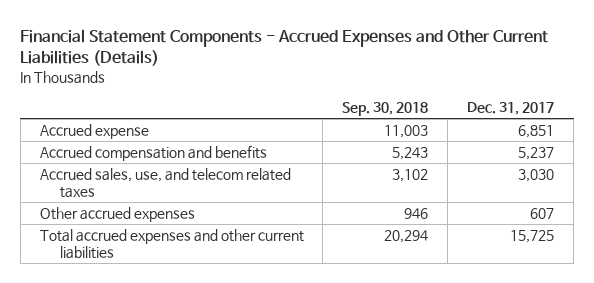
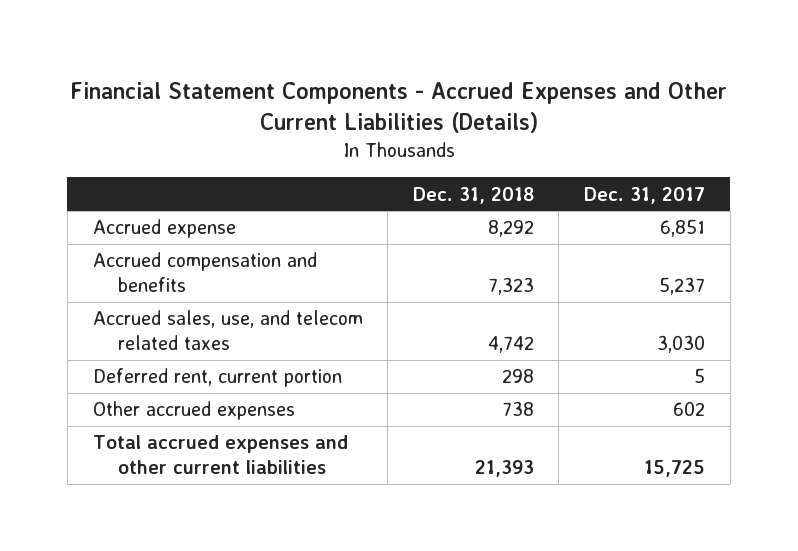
- | Sep. 30, 2018 | Dec. 31, 2017
+ | Dec. 31, 2018 | Dec. 31, 2017
- Other accrued expenses | 946 | 607
+ Deferred rent, current portion | 298 | 5
+ Other accrued expenses | 738 | 602

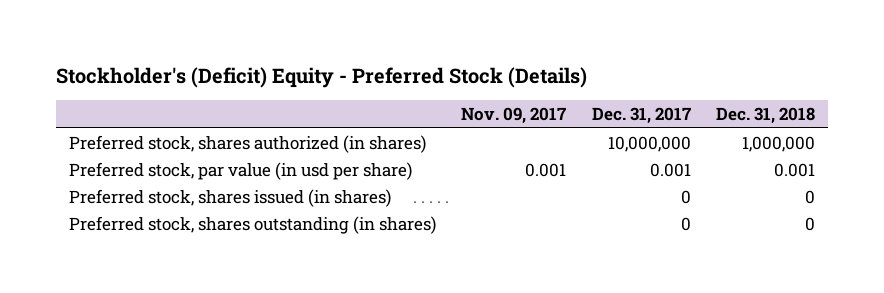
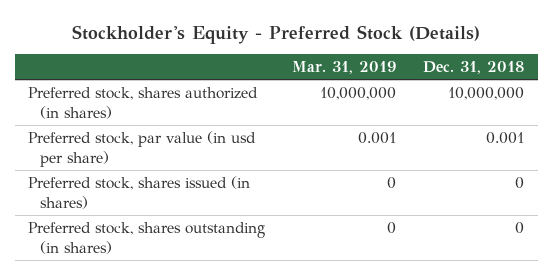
- Stockholder's (Deficit) Equity - Preferred Stock (Details)
+ Stockholder's Equity - Preferred Stock (Details)
- | Nov. 09, 2017 | Dec. 31, 2017 | Dec. 31, 2018
+ | Mar. 31, 2019 | Dec. 31, 2018
- Preferred stock, shares authorized (in shares) | | 10,000,000 | 1,000,000
+ Preferred stock, shares authorized (in shares) | 10,000,000 | 10,000,000

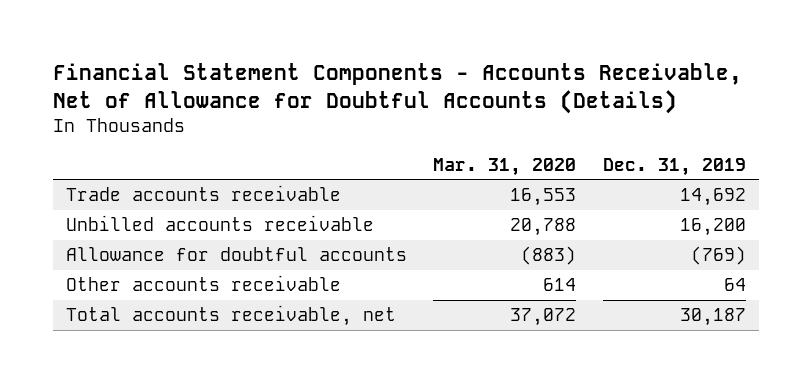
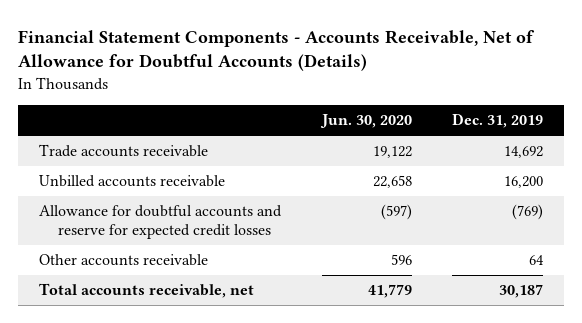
- | Mar. 31, 2020 | Dec. 31, 2019
+ | Jun. 30, 2020 | Dec. 31, 2019
- Allowance for doubtful accounts | (883) | (769)
+ Allowance for doubtful accounts and reserve for expected credit losses | (597) | (769)

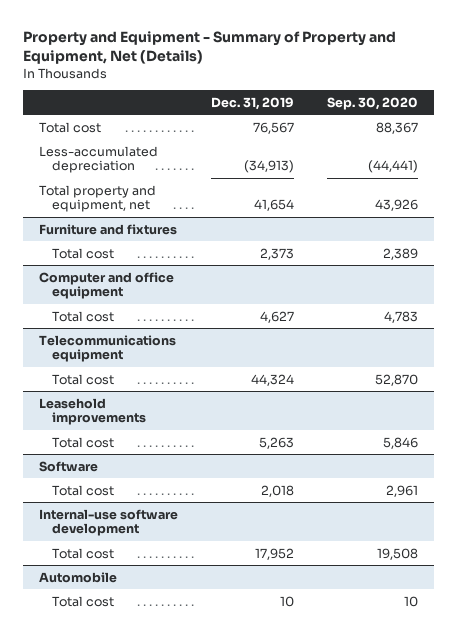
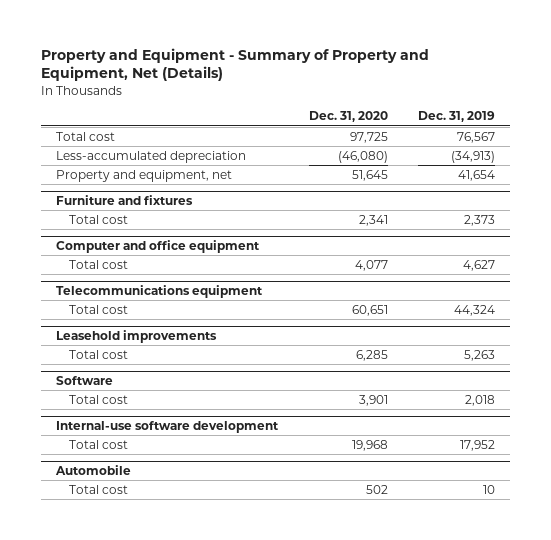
- | Dec. 31, 2019 | Sep. 30, 2020
+ | Dec. 31, 2020 | Dec. 31, 2019
- Total property and equipment, net | 41,654 | 43,926
+ Property and equipment, net | 51,645 | 41,654

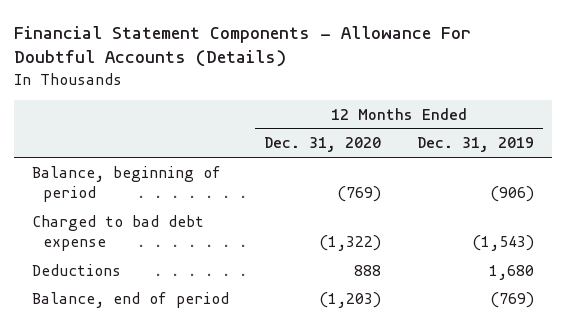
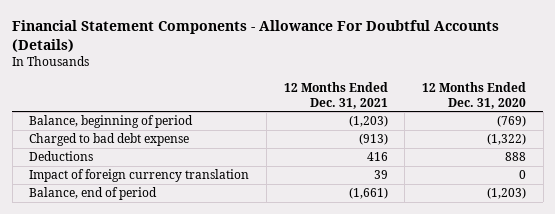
- | 12 Months Ended Dec. 31, 2020 | 12 Months Ended Dec. 31, 2019
+ | 12 Months Ended Dec. 31, 2021 | 12 Months Ended Dec. 31, 2020
+ Impact of foreign currency translation | 39 | 0

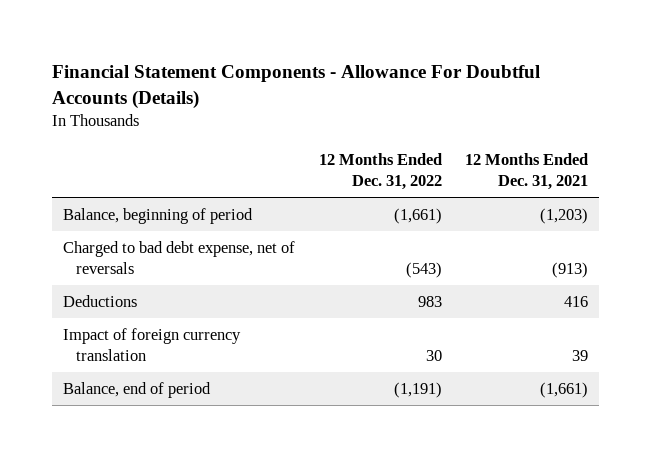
- | 12 Months Ended Dec. 31, 2021 | 12 Months Ended Dec. 31, 2020
+ | 12 Months Ended Dec. 31, 2022 | 12 Months Ended Dec. 31, 2021
- Charged to bad debt expense | (913) | (1,322)
+ Charged to bad debt expense, net of reversals | (543) | (913)

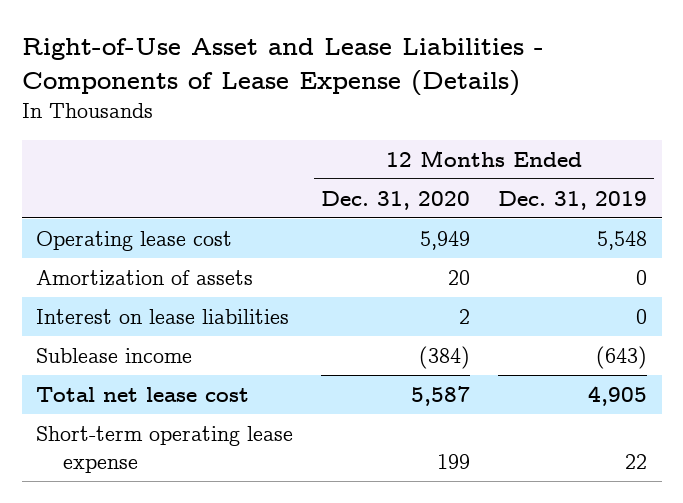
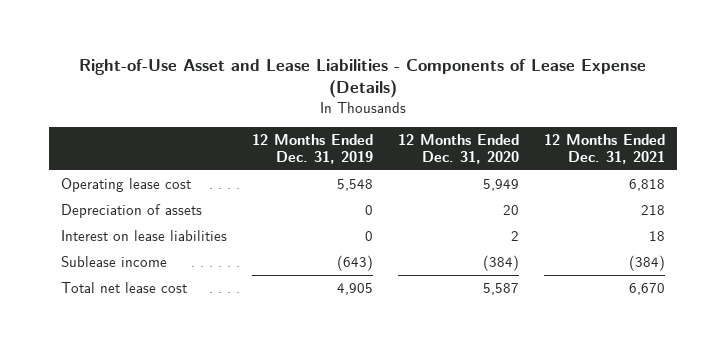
- | 12 Months Ended Dec. 31, 2020 | 12 Months Ended Dec. 31, 2019
+ | 12 Months Ended Dec. 31, 2019 | 12 Months Ended Dec. 31, 2020 | 12 Months Ended Dec. 31, 2021
- Amortization of assets | 20 | 0
+ Depreciation of assets | 0 | 20 | 218
- Short-term operating lease expense | 199 | 22

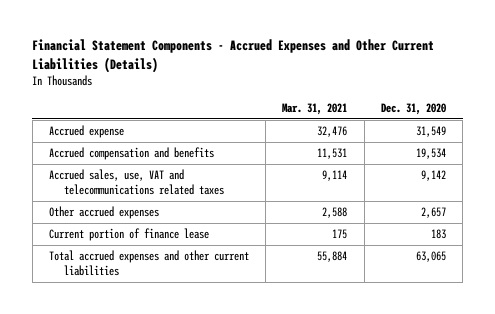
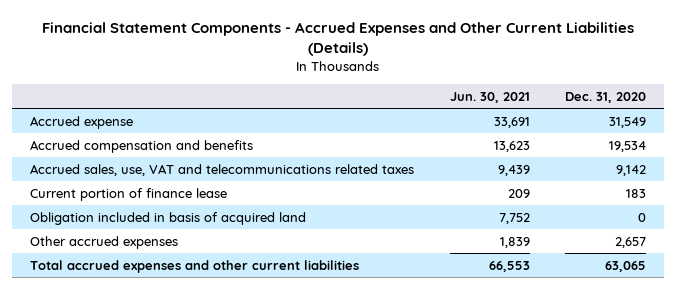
- | Mar. 31, 2021 | Dec. 31, 2020
+ | Jun. 30, 2021 | Dec. 31, 2020
+ Obligation included in basis of acquired land | 7,752 | 0
moved down: Other accrued expenses | 1,839 | 2,657

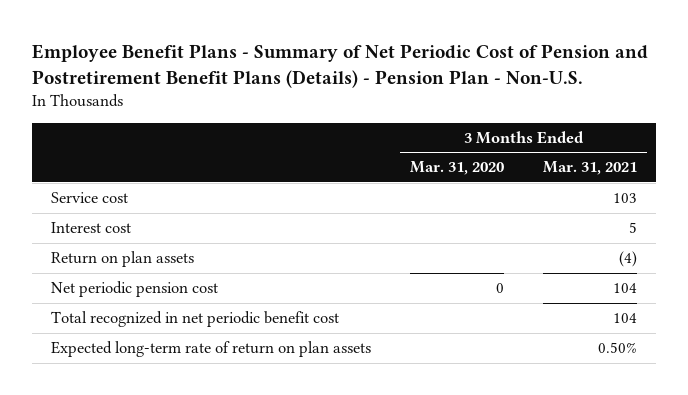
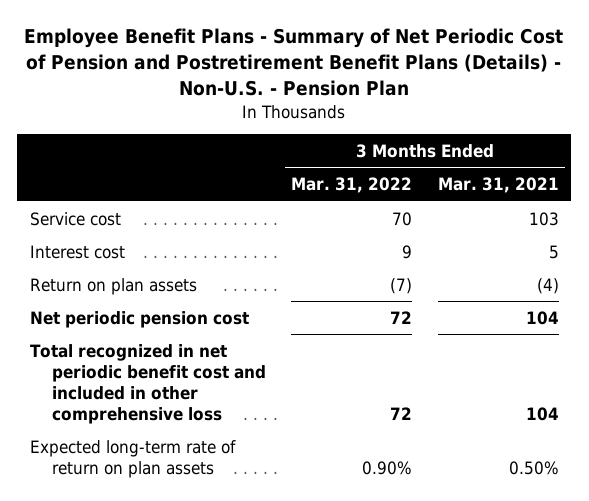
- Employee Benefit Plans - Summary of Net Periodic Cost of Pension and Postretirement Benefit Plans (Details) - Pension Plan - Non-U.S.
+ Employee Benefit Plans - Summary of Net Periodic Cost of Pension and Postretirement Benefit Plans (Details) - Non-U.S. - Pension Plan
- | 3 Months Ended Mar. 31, 2020 | 3 Months Ended Mar. 31, 2021
+ | 3 Months Ended Mar. 31, 2022 | 3 Months Ended Mar. 31, 2021
- Total recognized in net periodic benefit cost | | 104
+ Total recognized in net periodic benefit cost and included in other comprehensive loss | 72 | 104

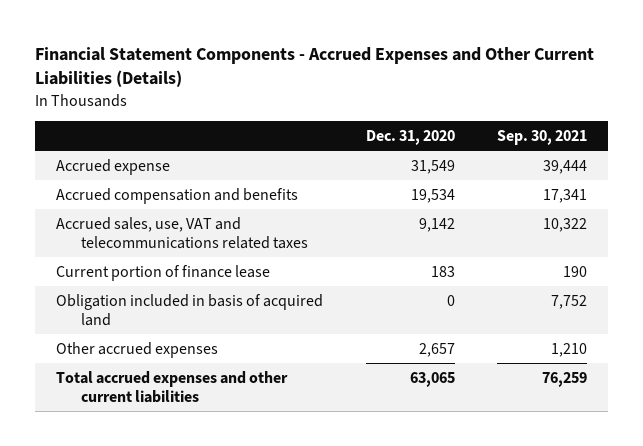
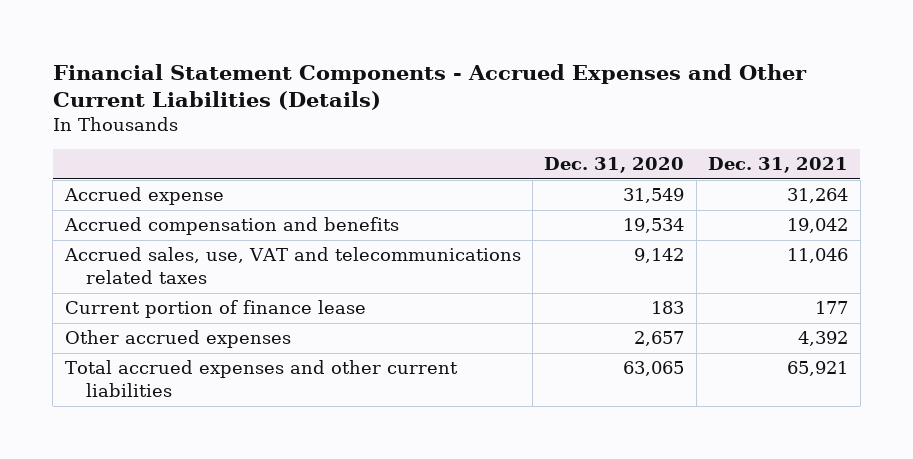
- | Dec. 31, 2020 | Sep. 30, 2021
+ | Dec. 31, 2020 | Dec. 31, 2021
- Obligation included in basis of acquired land | 0 | 7,752

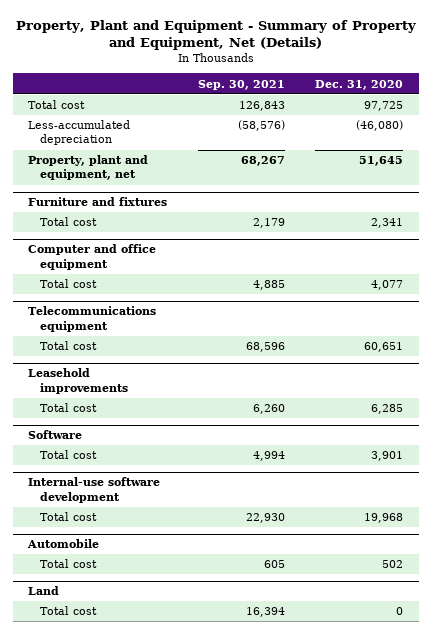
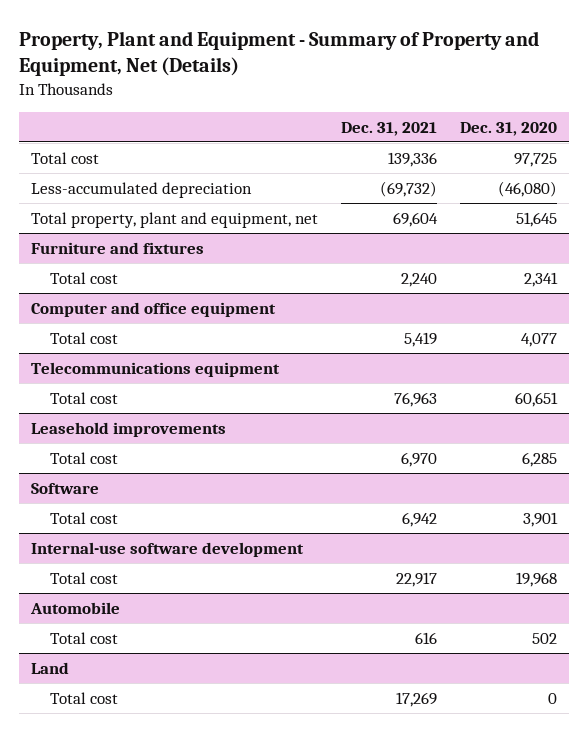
- | Sep. 30, 2021 | Dec. 31, 2020
+ | Dec. 31, 2021 | Dec. 31, 2020
- Property, plant and equipment, net | 68,267 | 51,645
+ Total property, plant and equipment, net | 69,604 | 51,645

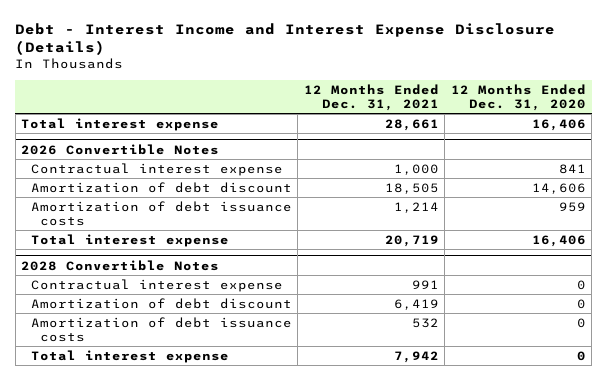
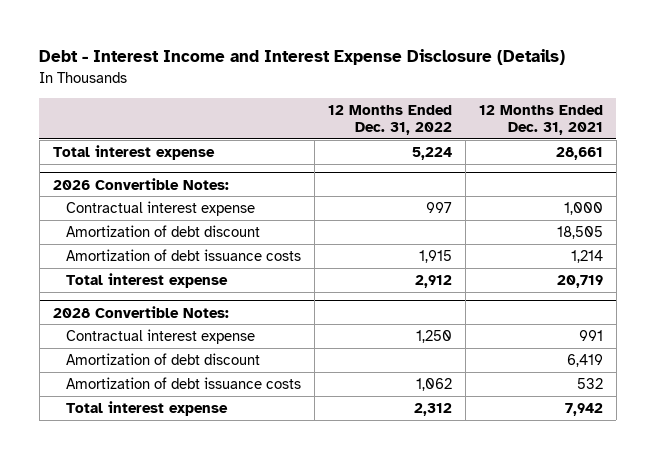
- | 12 Months Ended Dec. 31, 2021 | 12 Months Ended Dec. 31, 2020
+ | 12 Months Ended Dec. 31, 2022 | 12 Months Ended Dec. 31, 2021
- 2026 Convertible Notes
+ 2026 Convertible Notes:
- 2028 Convertible Notes
+ 2028 Convertible Notes:

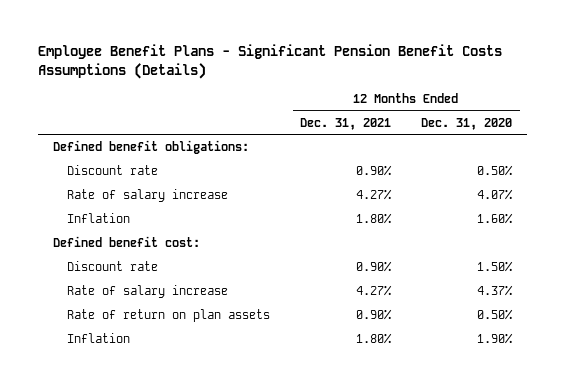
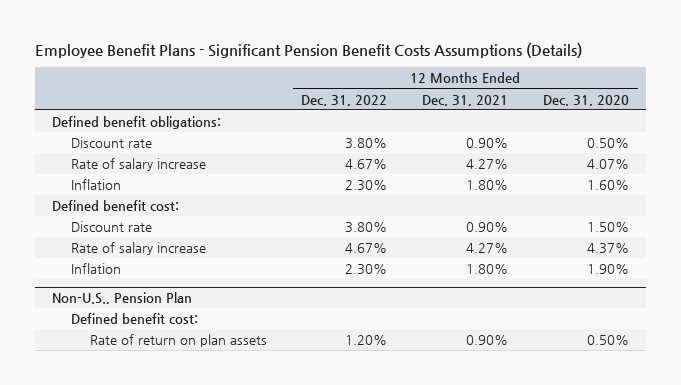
- | 12 Months Ended Dec. 31, 2021 | 12 Months Ended Dec. 31, 2020
+ | 12 Months Ended Dec. 31, 2022 | 12 Months Ended Dec. 31, 2021 | 12 Months Ended Dec. 31, 2020
- Rate of return on plan assets | 0.90% | 0.50%
+ Non-U.S., Pension Plan
+ Defined benefit cost:
+ Rate of return on plan assets | 1.20% | 0.90% | 0.50%

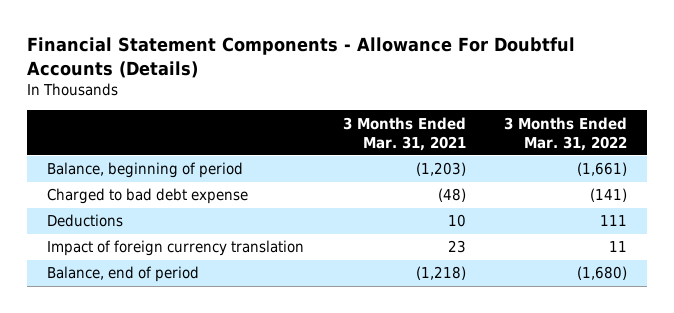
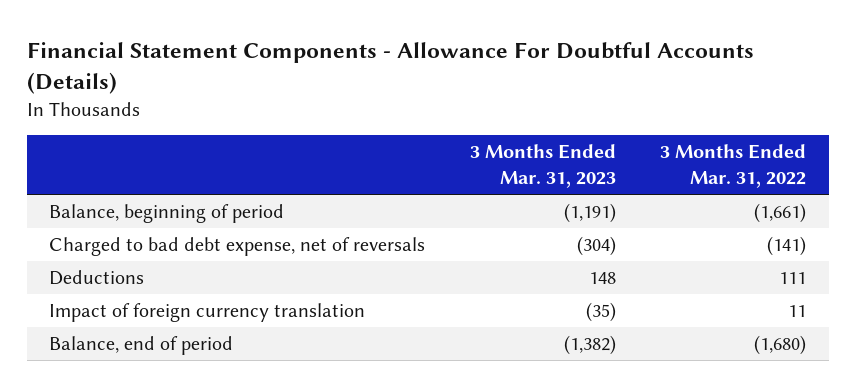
- | 3 Months Ended Mar. 31, 2021 | 3 Months Ended Mar. 31, 2022
+ | 3 Months Ended Mar. 31, 2023 | 3 Months Ended Mar. 31, 2022
- Charged to bad debt expense | (48) | (141)
+ Charged to bad debt expense, net of reversals | (304) | (141)

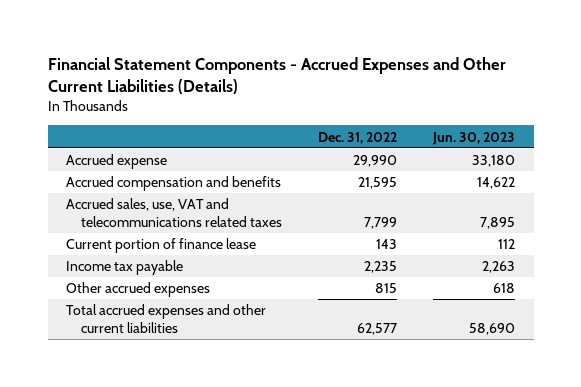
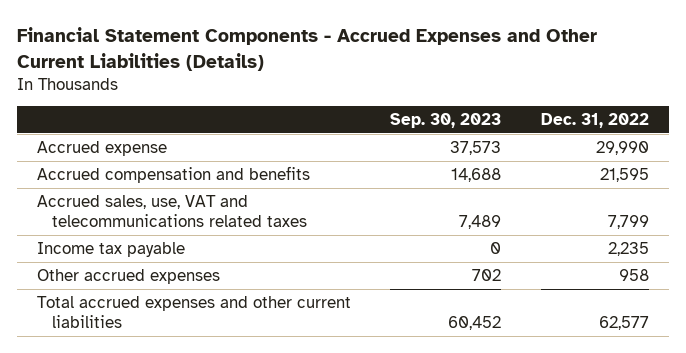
- | Dec. 31, 2022 | Jun. 30, 2023
+ | Sep. 30, 2023 | Dec. 31, 2022
- Current portion of finance lease | 143 | 112
- Other accrued expenses | 815 | 618
+ Other accrued expenses | 702 | 958

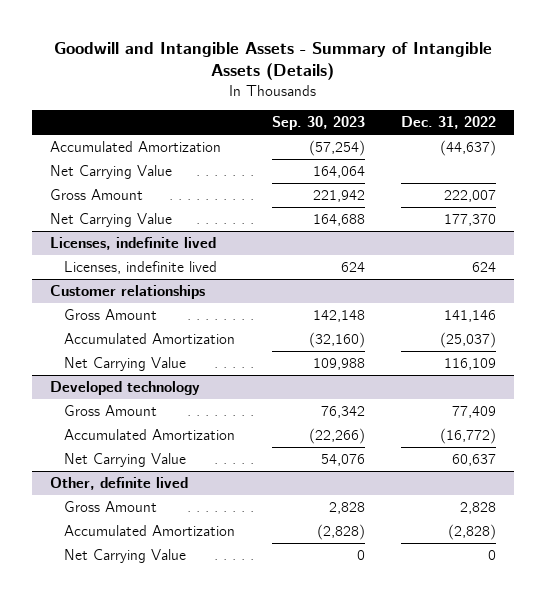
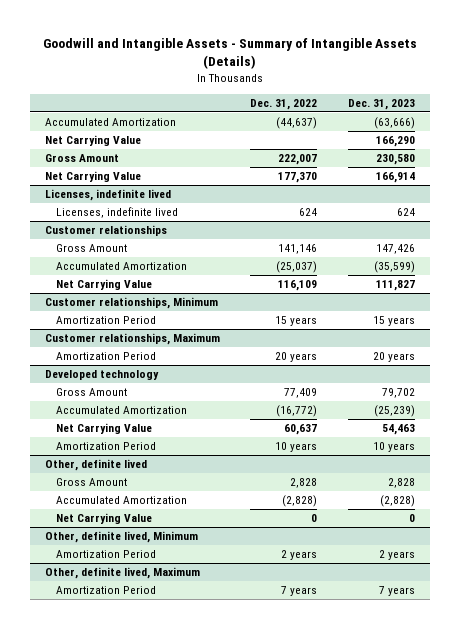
- | Sep. 30, 2023 | Dec. 31, 2022
+ | Dec. 31, 2022 | Dec. 31, 2023
+ Customer relationships, Minimum
+ Amortization Period | 15 years | 15 years
+ Customer relationships, Maximum
+ Amortization Period | 20 years | 20 years
@ Developed technology
+ Amortization Period | 10 years | 10 years
+ Other, definite lived, Minimum
+ Amortization Period | 2 years | 2 years
+ Other, definite lived, Maximum
+ Amortization Period | 7 years | 7 years

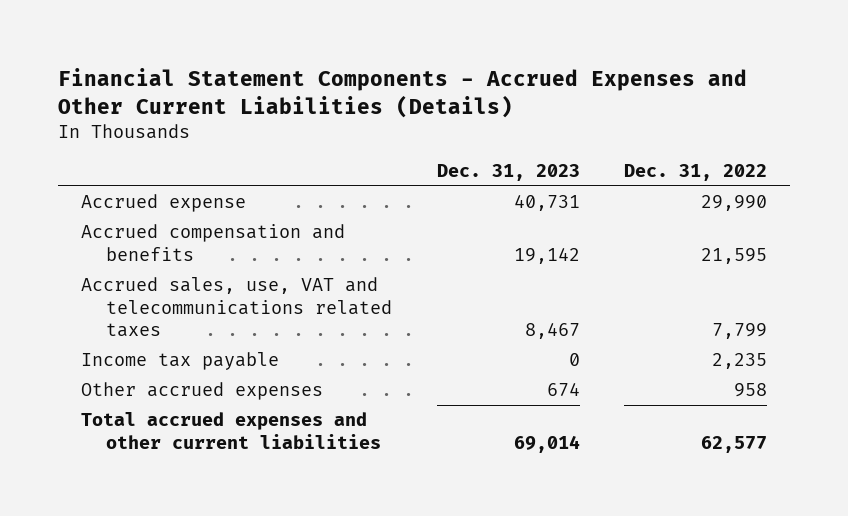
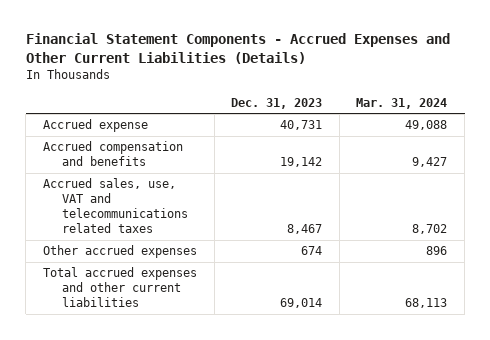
- | Dec. 31, 2023 | Dec. 31, 2022
+ | Dec. 31, 2023 | Mar. 31, 2024
- Income tax payable | 0 | 2,235

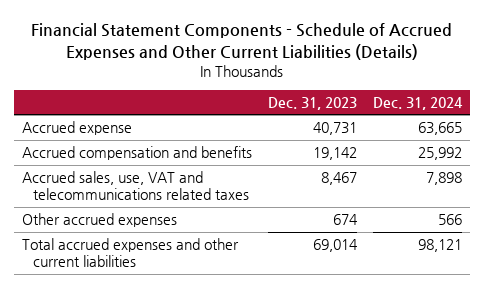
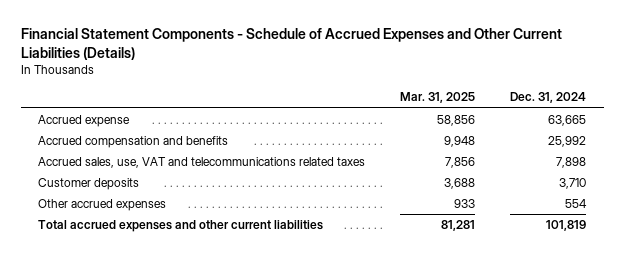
- | Dec. 31, 2023 | Dec. 31, 2024
+ | Mar. 31, 2025 | Dec. 31, 2024
- Other accrued expenses | 674 | 566
- Total accrued expenses and other current liabilities | 69,014 | 98,121
+ Customer deposits | 3,688 | 3,710
+ Other accrued expenses | 933 | 554
+ Total accrued expenses and other current liabilities | 81,281 | 101,819

